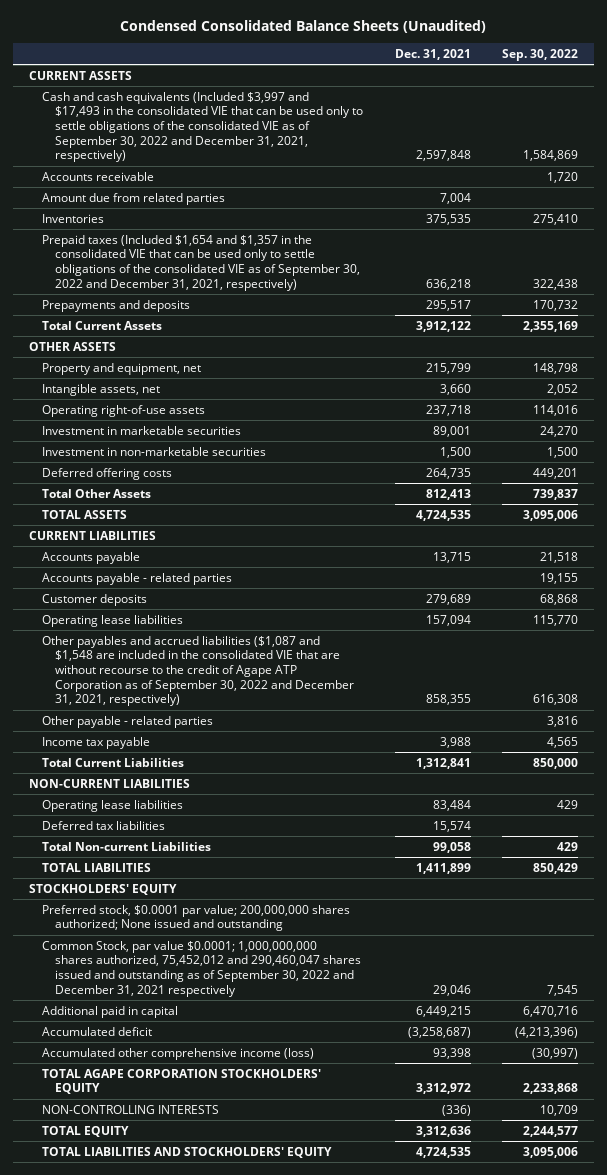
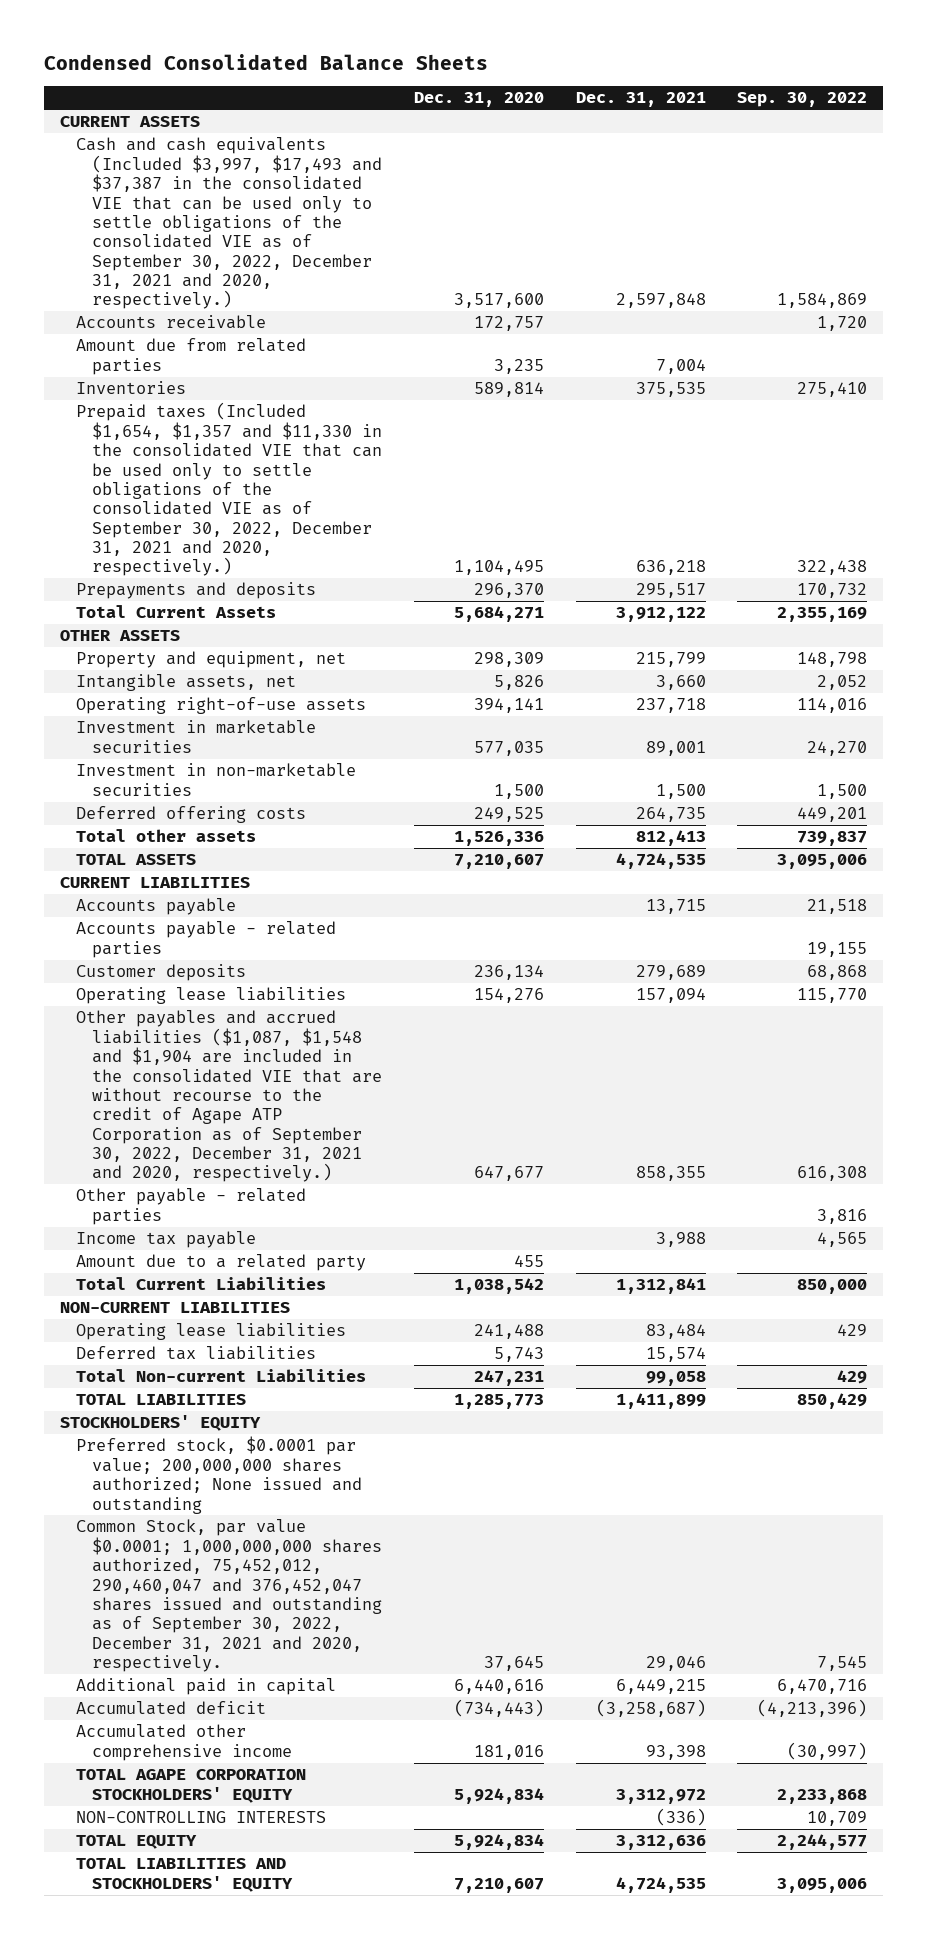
- Condensed Consolidated Balance Sheets (Unaudited)
+ Condensed Consolidated Balance Sheets
- | Dec. 31, 2021 | Sep. 30, 2022
+ | Dec. 31, 2020 | Dec. 31, 2021 | Sep. 30, 2022
- Cash and cash equivalents (Included $3,997 and $17,493 in the consolidated VIE that can be used only to settle obligations of the consolidated VIE as of September 30, 2022 and December 31, 2021, respectively) | 2,597,848 | 1,584,869
+ Cash and cash equivalents (Included $3,997, $17,493 and $37,387 in the consolidated VIE that can be used only to settle obligations of the consolidated VIE as of September 30, 2022, December 31, 2021 and 2020, respectively.) | 3,517,600 | 2,597,848 | 1,584,869
- Prepaid taxes (Included $1,654 and $1,357 in the consolidated VIE that can be used only to settle obligations of the consolidated VIE as of September 30, 2022 and December 31, 2021, respectively) | 636,218 | 322,438
+ Prepaid taxes (Included $1,654, $1,357 and $11,330 in the consolidated VIE that can be used only to settle obligations of the consolidated VIE as of September 30, 2022, December 31, 2021 and 2020, respectively.) | 1,104,495 | 636,218 | 322,438
- Total Other Assets | 812,413 | 739,837
+ Total other assets | 1,526,336 | 812,413 | 739,837
- Other payables and accrued liabilities ($1,087 and $1,548 are included in the consolidated VIE that are without recourse to the credit of Agape ATP Corporation as of September 30, 2022 and December 31, 2021, respectively) | 858,355 | 616,308
+ Other payables and accrued liabilities ($1,087, $1,548 and $1,904 are included in the consolidated VIE that are without recourse to the credit of Agape ATP Corporation as of September 30, 2022, December 31, 2021 and 2020, respectively.) | 647,677 | 858,355 | 616,308
+ Amount due to a related party | 455 | |
- Common Stock, par value $0.0001; 1,000,000,000 shares authorized, 75,452,012 and 290,460,047 shares issued and outstanding as of September 30, 2022 and December 31, 2021 respectively | 29,046 | 7,545
+ Common Stock, par value $0.0001; 1,000,000,000 shares authorized, 75,452,012, 290,460,047 and 376,452,047 shares issued and outstanding as of September 30, 2022, December 31, 2021 and 2020, respectively. | 37,645 | 29,046 | 7,545
- Accumulated other comprehensive income (loss) | 93,398 | (30,997)
+ Accumulated other comprehensive income | 181,016 | 93,398 | (30,997)

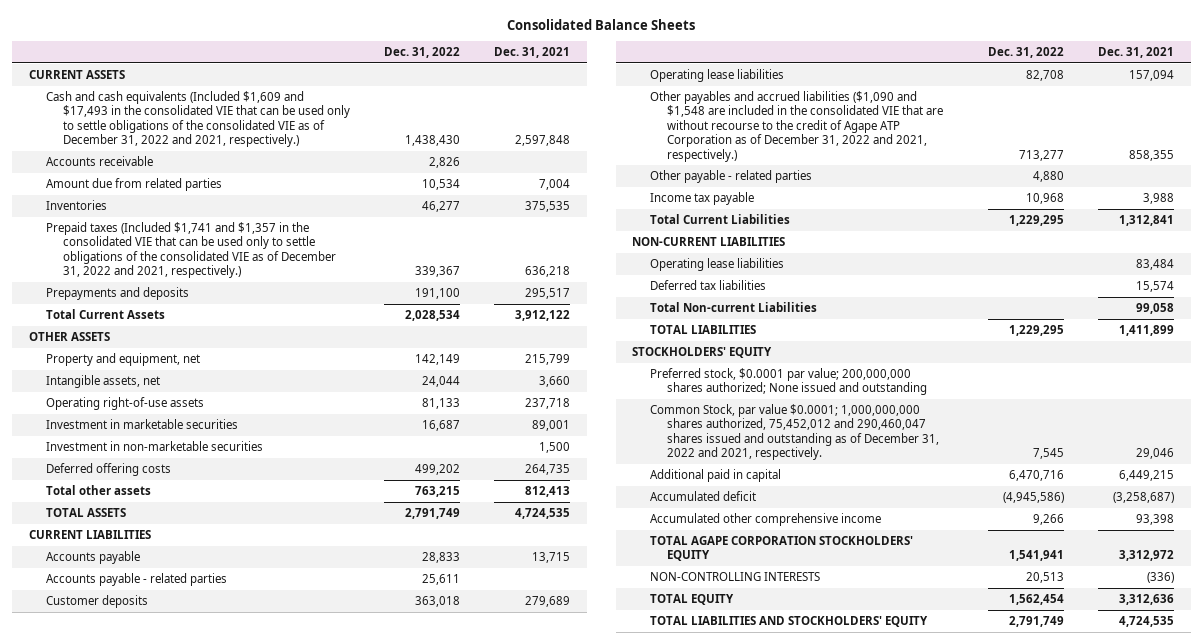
- Condensed Consolidated Balance Sheets
+ Consolidated Balance Sheets
- | Dec. 31, 2020 | Dec. 31, 2021 | Sep. 30, 2022
+ | Dec. 31, 2022 | Dec. 31, 2021
- Cash and cash equivalents (Included $3,997, $17,493 and $37,387 in the consolidated VIE that can be used only to settle obligations of the consolidated VIE as of September 30, 2022, December 31, 2021 and 2020, respectively.) | 3,517,600 | 2,597,848 | 1,584,869
+ Cash and cash equivalents (Included $1,609 and $17,493 in the consolidated VIE that can be used only to settle obligations of the consolidated VIE as of December 31, 2022 and 2021, respectively.) | 1,438,430 | 2,597,848
- Prepaid taxes (Included $1,654, $1,357 and $11,330 in the consolidated VIE that can be used only to settle obligations of the consolidated VIE as of September 30, 2022, December 31, 2021 and 2020, respectively.) | 1,104,495 | 636,218 | 322,438
+ Prepaid taxes (Included $1,741 and $1,357 in the consolidated VIE that can be used only to settle obligations of the consolidated VIE as of December 31, 2022 and 2021, respectively.) | 339,367 | 636,218
- Other payables and accrued liabilities ($1,087, $1,548 and $1,904 are included in the consolidated VIE that are without recourse to the credit of Agape ATP Corporation as of September 30, 2022, December 31, 2021 and 2020, respectively.) | 647,677 | 858,355 | 616,308
+ Other payables and accrued liabilities ($1,090 and $1,548 are included in the consolidated VIE that are without recourse to the credit of Agape ATP Corporation as of December 31, 2022 and 2021, respectively.) | 713,277 | 858,355
- Amount due to a related party | 455 | |
- Common Stock, par value $0.0001; 1,000,000,000 shares authorized, 75,452,012, 290,460,047 and 376,452,047 shares issued and outstanding as of September 30, 2022, December 31, 2021 and 2020, respectively. | 37,645 | 29,046 | 7,545
+ Common Stock, par value $0.0001; 1,000,000,000 shares authorized, 75,452,012 and 290,460,047 shares issued and outstanding as of December 31, 2022 and 2021, respectively. | 7,545 | 29,046

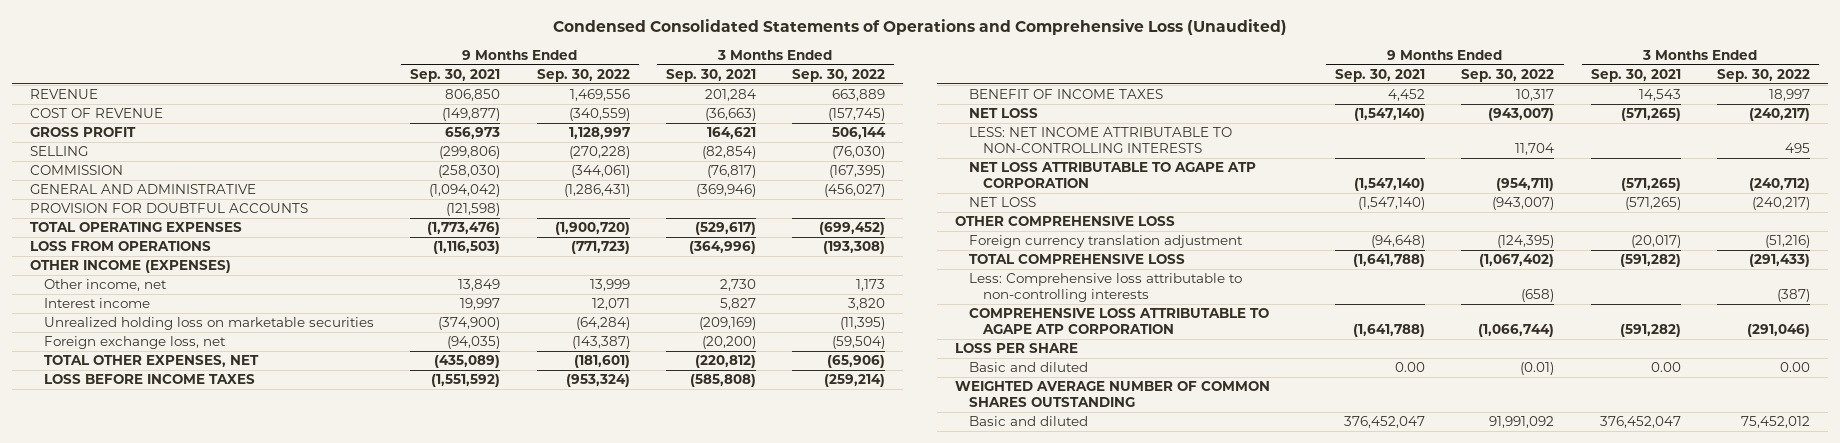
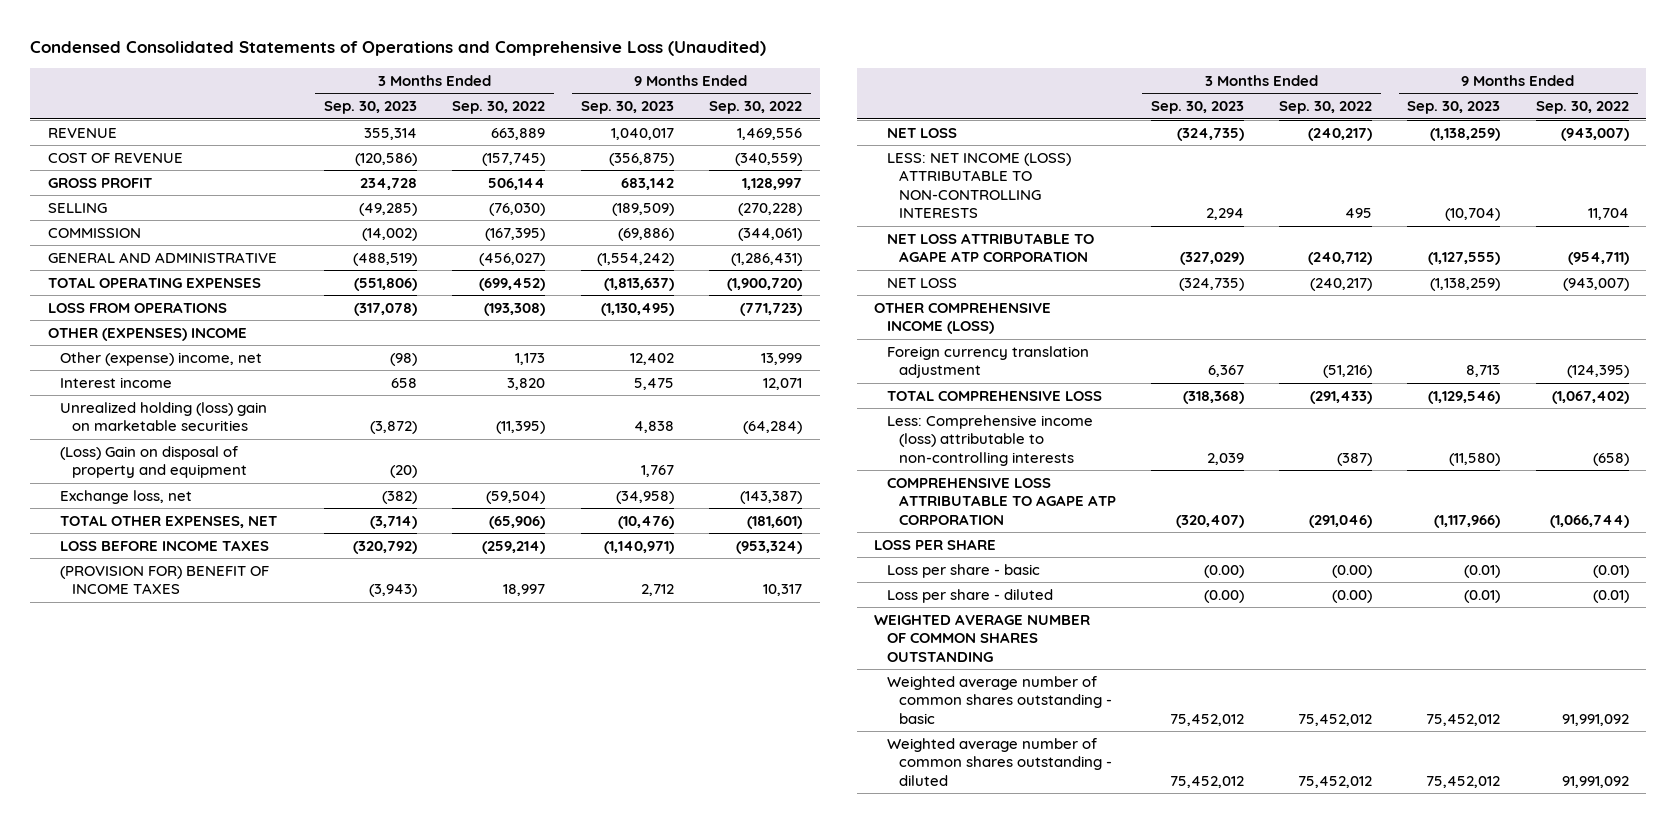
- | 9 Months Ended Sep. 30, 2021 | 9 Months Ended Sep. 30, 2022 | 3 Months Ended Sep. 30, 2021 | 3 Months Ended Sep. 30, 2022
+ | 3 Months Ended Sep. 30, 2023 | 3 Months Ended Sep. 30, 2022 | 9 Months Ended Sep. 30, 2023 | 9 Months Ended Sep. 30, 2022
- PROVISION FOR DOUBTFUL ACCOUNTS | (121,598) | | |
- OTHER INCOME (EXPENSES)
- Other income, net | 13,849 | 13,999 | 2,730 | 1,173
+ OTHER (EXPENSES) INCOME
+ Other (expense) income, net | (98) | 1,173 | 12,402 | 13,999
- Unrealized holding loss on marketable securities | (374,900) | (64,284) | (209,169) | (11,395)
- Foreign exchange loss, net | (94,035) | (143,387) | (20,200) | (59,504)
+ Unrealized holding (loss) gain on marketable securities | (3,872) | (11,395) | 4,838 | (64,284)
+ (Loss) Gain on disposal of property and equipment | (20) | | 1,767 |
+ Exchange loss, net | (382) | (59,504) | (34,958) | (143,387)
- BENEFIT OF INCOME TAXES | 4,452 | 10,317 | 14,543 | 18,997
+ (PROVISION FOR) BENEFIT OF INCOME TAXES | (3,943) | 18,997 | 2,712 | 10,317
- LESS: NET INCOME ATTRIBUTABLE TO NON-CONTROLLING INTERESTS | | 11,704 | | 495
+ LESS: NET INCOME (LOSS) ATTRIBUTABLE TO NON-CONTROLLING INTERESTS | 2,294 | 495 | (10,704) | 11,704
- OTHER COMPREHENSIVE LOSS
+ OTHER COMPREHENSIVE INCOME (LOSS)
- Less: Comprehensive loss attributable to non-controlling interests | | (658) | | (387)
+ Less: Comprehensive income (loss) attributable to non-controlling interests | 2,039 | (387) | (11,580) | (658)
- Basic and diluted | 0.00 | (0.01) | 0.00 | 0.00
+ Loss per share - basic | (0.00) | (0.00) | (0.01) | (0.01)
+ Loss per share - diluted | (0.00) | (0.00) | (0.01) | (0.01)
- Basic and diluted | 376,452,047 | 91,991,092 | 376,452,047 | 75,452,012
+ Weighted average number of common shares outstanding - basic | 75,452,012 | 75,452,012 | 75,452,012 | 91,991,092
+ Weighted average number of common shares outstanding - diluted | 75,452,012 | 75,452,012 | 75,452,012 | 91,991,092

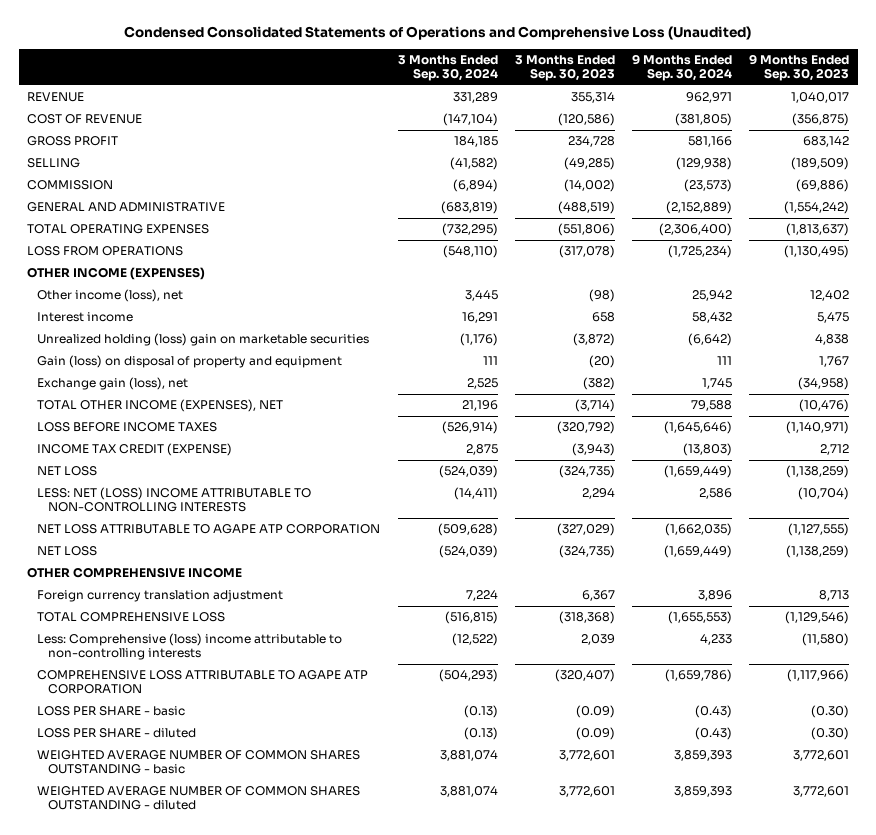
- | 3 Months Ended Sep. 30, 2023 | 3 Months Ended Sep. 30, 2022 | 9 Months Ended Sep. 30, 2023 | 9 Months Ended Sep. 30, 2022
+ | 3 Months Ended Sep. 30, 2024 | 3 Months Ended Sep. 30, 2023 | 9 Months Ended Sep. 30, 2024 | 9 Months Ended Sep. 30, 2023
- OTHER (EXPENSES) INCOME
- Other (expense) income, net | (98) | 1,173 | 12,402 | 13,999
+ OTHER INCOME (EXPENSES)
+ Other income (loss), net | 3,445 | (98) | 25,942 | 12,402
- (Loss) Gain on disposal of property and equipment | (20) | | 1,767 |
- Exchange loss, net | (382) | (59,504) | (34,958) | (143,387)
- TOTAL OTHER EXPENSES, NET | (3,714) | (65,906) | (10,476) | (181,601)
+ Gain (loss) on disposal of property and equipment | 111 | (20) | 111 | 1,767
+ Exchange gain (loss), net | 2,525 | (382) | 1,745 | (34,958)
+ TOTAL OTHER INCOME (EXPENSES), NET | 21,196 | (3,714) | 79,588 | (10,476)
- (PROVISION FOR) BENEFIT OF INCOME TAXES | (3,943) | 18,997 | 2,712 | 10,317
+ INCOME TAX CREDIT (EXPENSE) | 2,875 | (3,943) | (13,803) | 2,712
- LESS: NET INCOME (LOSS) ATTRIBUTABLE TO NON-CONTROLLING INTERESTS | 2,294 | 495 | (10,704) | 11,704
+ LESS: NET (LOSS) INCOME ATTRIBUTABLE TO NON-CONTROLLING INTERESTS | (14,411) | 2,294 | 2,586 | (10,704)
- OTHER COMPREHENSIVE INCOME (LOSS)
+ OTHER COMPREHENSIVE INCOME
- Less: Comprehensive income (loss) attributable to non-controlling interests | 2,039 | (387) | (11,580) | (658)
+ Less: Comprehensive (loss) income attributable to non-controlling interests | (12,522) | 2,039 | 4,233 | (11,580)
- LOSS PER SHARE
- Loss per share - basic | (0.00) | (0.00) | (0.01) | (0.01)
- Loss per share - diluted | (0.00) | (0.00) | (0.01) | (0.01)
- WEIGHTED AVERAGE NUMBER OF COMMON SHARES OUTSTANDING
- Weighted average number of common shares outstanding - basic | 75,452,012 | 75,452,012 | 75,452,012 | 91,991,092
- Weighted average number of common shares outstanding - diluted | 75,452,012 | 75,452,012 | 75,452,012 | 91,991,092
+ LOSS PER SHARE - basic | (0.13) | (0.09) | (0.43) | (0.30)
+ LOSS PER SHARE - diluted | (0.13) | (0.09) | (0.43) | (0.30)
+ WEIGHTED AVERAGE NUMBER OF COMMON SHARES OUTSTANDING - basic | 3,881,074 | 3,772,601 | 3,859,393 | 3,772,601
+ WEIGHTED AVERAGE NUMBER OF COMMON SHARES OUTSTANDING - diluted | 3,881,074 | 3,772,601 | 3,859,393 | 3,772,601

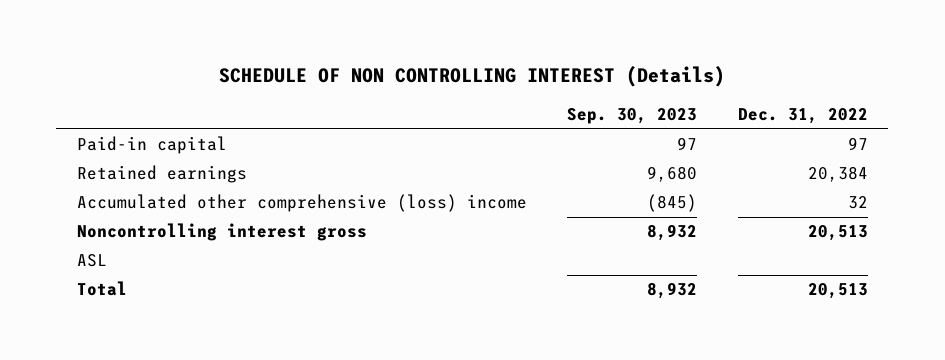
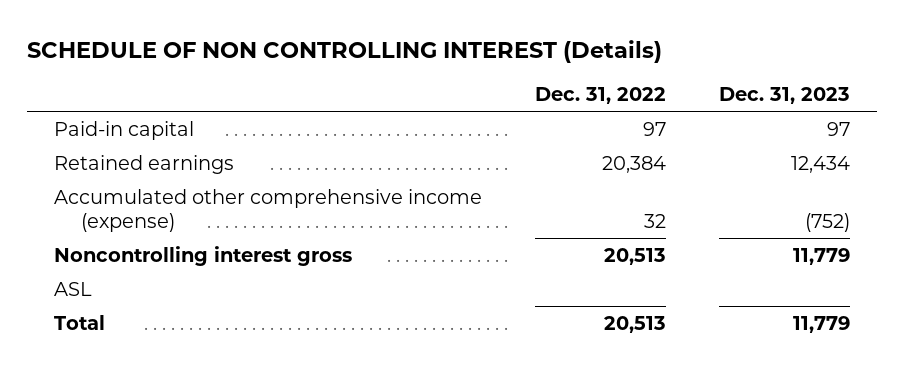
- | Sep. 30, 2023 | Dec. 31, 2022
+ | Dec. 31, 2022 | Dec. 31, 2023
- Accumulated other comprehensive (loss) income | (845) | 32
+ Accumulated other comprehensive income (expense) | 32 | (752)

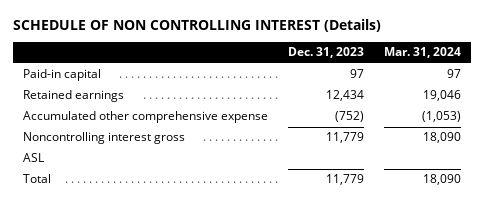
- | Dec. 31, 2022 | Dec. 31, 2023
+ | Dec. 31, 2023 | Mar. 31, 2024
- Accumulated other comprehensive income (expense) | 32 | (752)
+ Accumulated other comprehensive expense | (752) | (1,053)

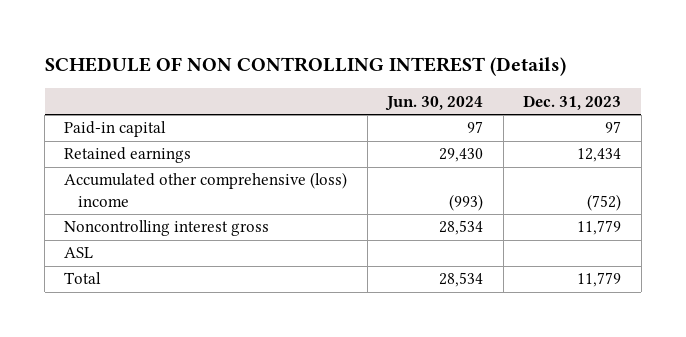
- | Dec. 31, 2023 | Mar. 31, 2024
+ | Jun. 30, 2024 | Dec. 31, 2023
- Accumulated other comprehensive expense | (752) | (1,053)
+ Accumulated other comprehensive (loss) income | (993) | (752)

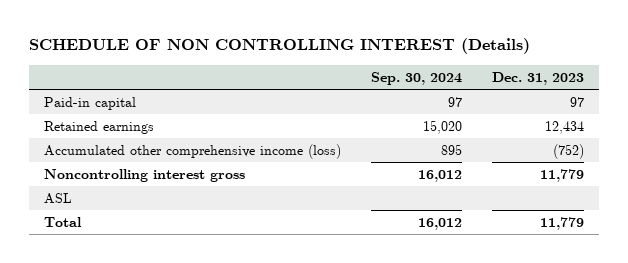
- | Jun. 30, 2024 | Dec. 31, 2023
+ | Sep. 30, 2024 | Dec. 31, 2023
- Accumulated other comprehensive (loss) income | (993) | (752)
+ Accumulated other comprehensive income (loss) | 895 | (752)

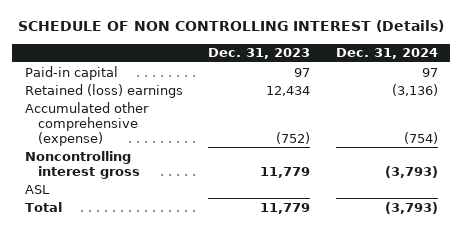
- | Sep. 30, 2024 | Dec. 31, 2023
+ | Dec. 31, 2023 | Dec. 31, 2024
- Retained earnings | 15,020 | 12,434
- Accumulated other comprehensive income (loss) | 895 | (752)
+ Retained (loss) earnings | 12,434 | (3,136)
+ Accumulated other comprehensive (expense) | (752) | (754)

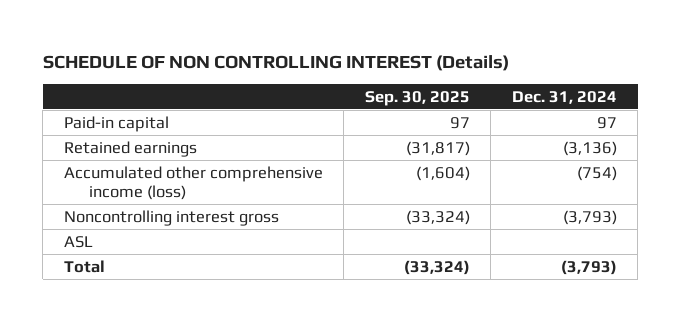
- | Dec. 31, 2023 | Dec. 31, 2024
+ | Sep. 30, 2025 | Dec. 31, 2024
- Retained (loss) earnings | 12,434 | (3,136)
- Accumulated other comprehensive (expense) | (752) | (754)
+ Retained earnings | (31,817) | (3,136)
+ Accumulated other comprehensive income (loss) | (1,604) | (754)

